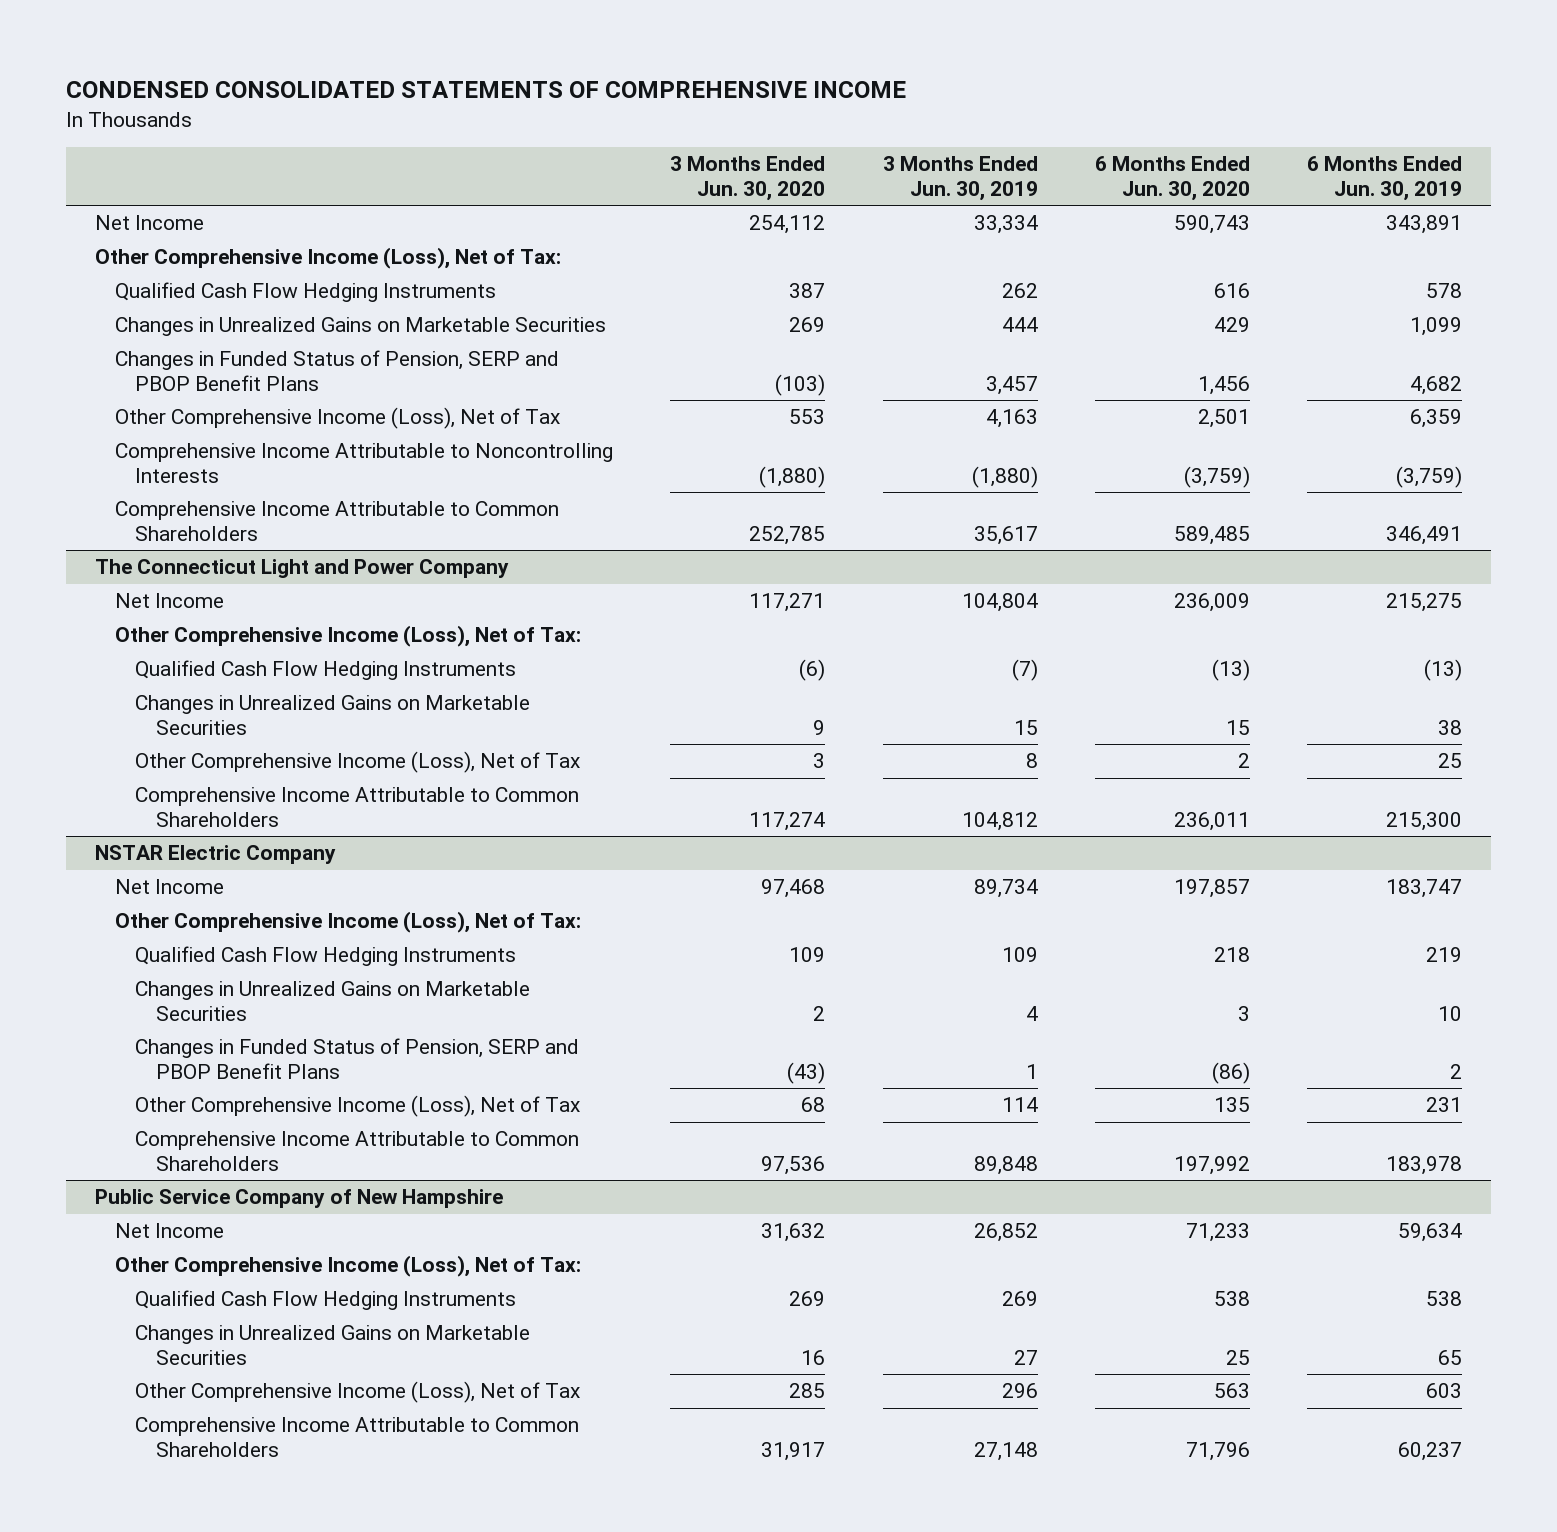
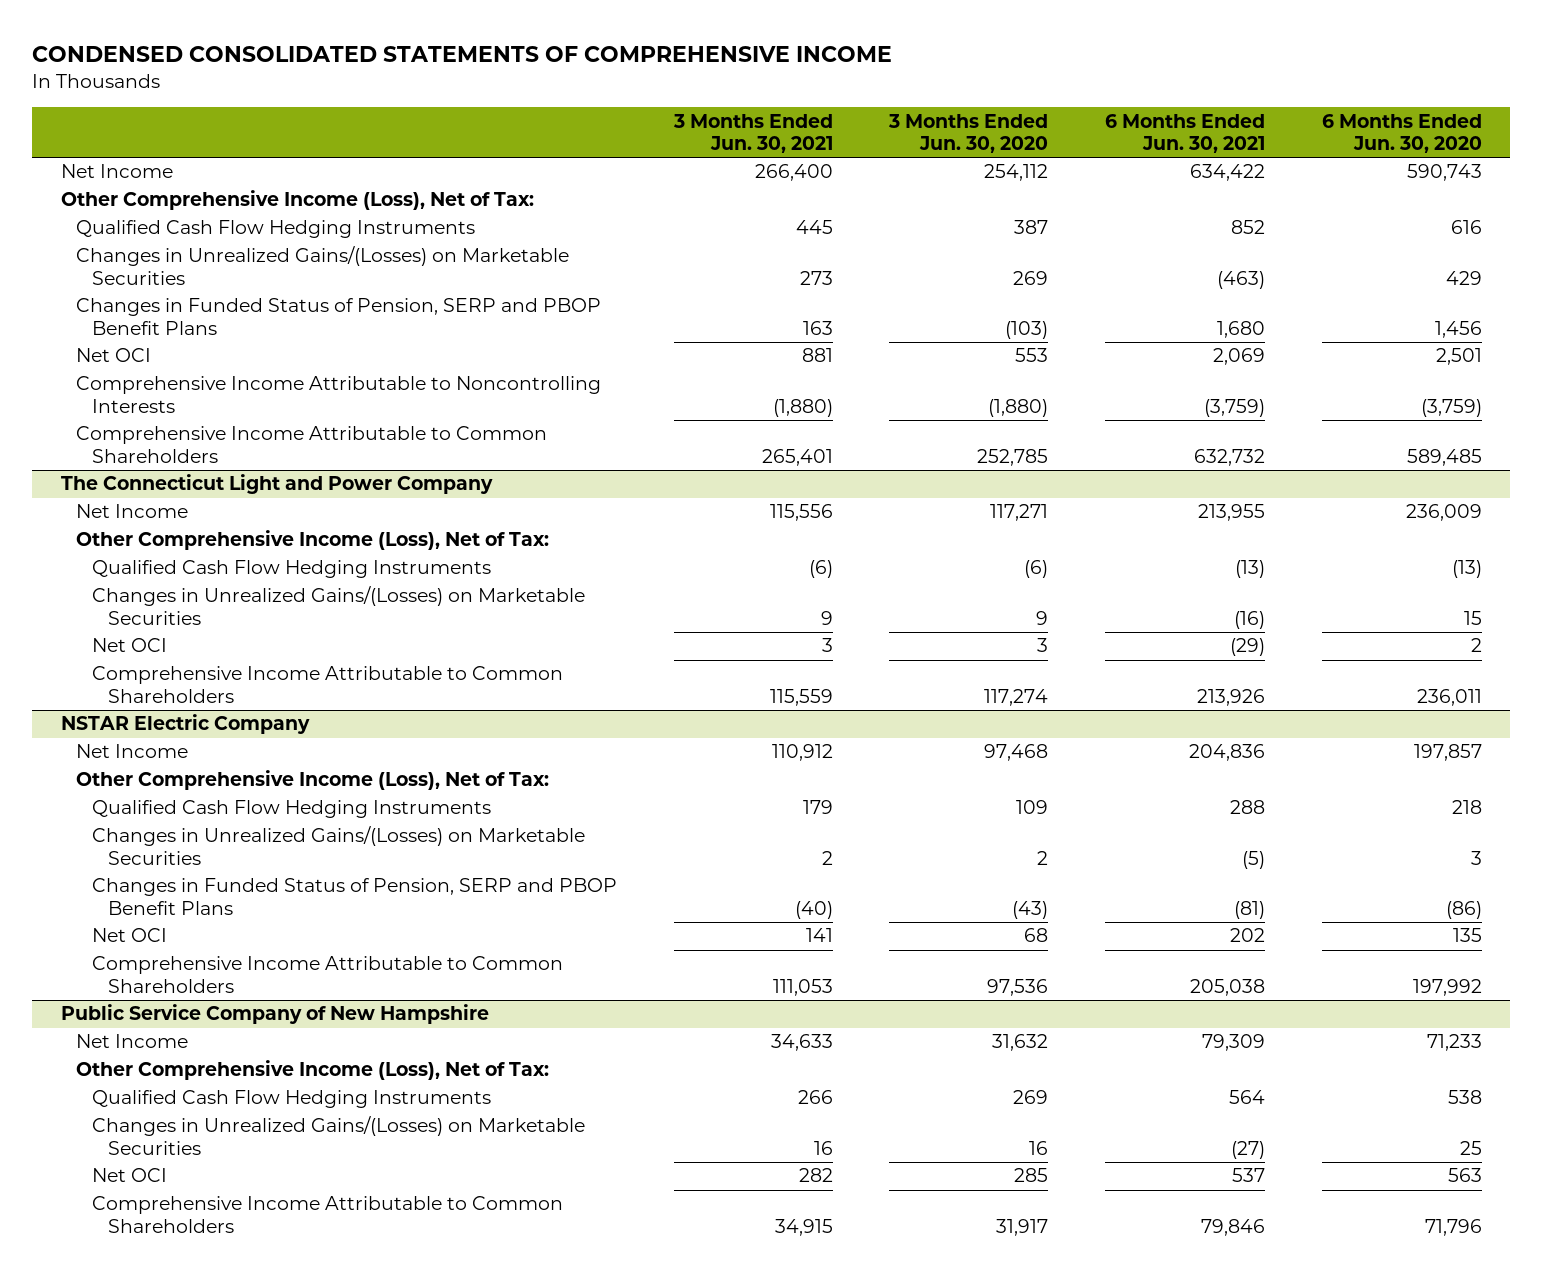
- | 3 Months Ended Jun. 30, 2020 | 3 Months Ended Jun. 30, 2019 | 6 Months Ended Jun. 30, 2020 | 6 Months Ended Jun. 30, 2019
+ | 3 Months Ended Jun. 30, 2021 | 3 Months Ended Jun. 30, 2020 | 6 Months Ended Jun. 30, 2021 | 6 Months Ended Jun. 30, 2020
- Changes in Unrealized Gains on Marketable Securities | 269 | 444 | 429 | 1,099
+ Changes in Unrealized Gains/(Losses) on Marketable Securities | 273 | 269 | (463) | 429
- Other Comprehensive Income (Loss), Net of Tax | 553 | 4,163 | 2,501 | 6,359
+ Net OCI | 881 | 553 | 2,069 | 2,501
@ The Connecticut Light and Power Company
- Changes in Unrealized Gains on Marketable Securities | 9 | 15 | 15 | 38
- Other Comprehensive Income (Loss), Net of Tax | 3 | 8 | 2 | 25
+ Changes in Unrealized Gains/(Losses) on Marketable Securities | 9 | 9 | (16) | 15
+ Net OCI | 3 | 3 | (29) | 2
@ NSTAR Electric Company
- Changes in Unrealized Gains on Marketable Securities | 2 | 4 | 3 | 10
+ Changes in Unrealized Gains/(Losses) on Marketable Securities | 2 | 2 | (5) | 3
- Other Comprehensive Income (Loss), Net of Tax | 68 | 114 | 135 | 231
+ Net OCI | 141 | 68 | 202 | 135
@ Public Service Company of New Hampshire
- Changes in Unrealized Gains on Marketable Securities | 16 | 27 | 25 | 65
- Other Comprehensive Income (Loss), Net of Tax | 285 | 296 | 563 | 603
+ Changes in Unrealized Gains/(Losses) on Marketable Securities | 16 | 16 | (27) | 25
+ Net OCI | 282 | 285 | 537 | 563

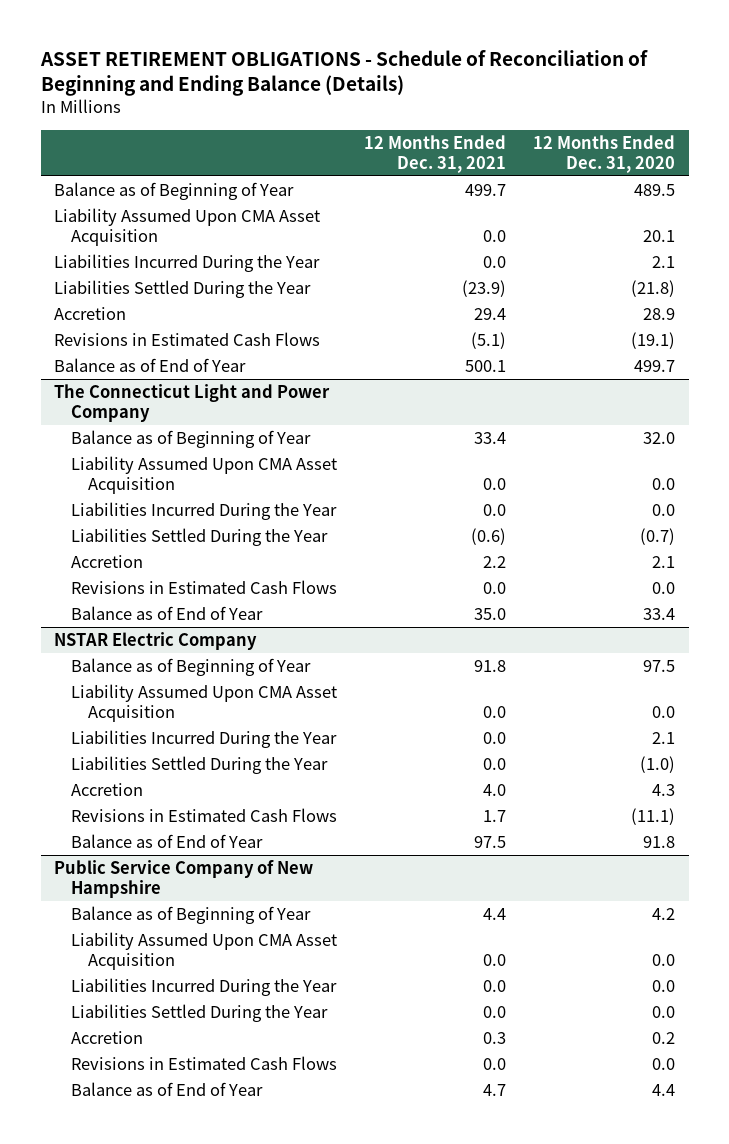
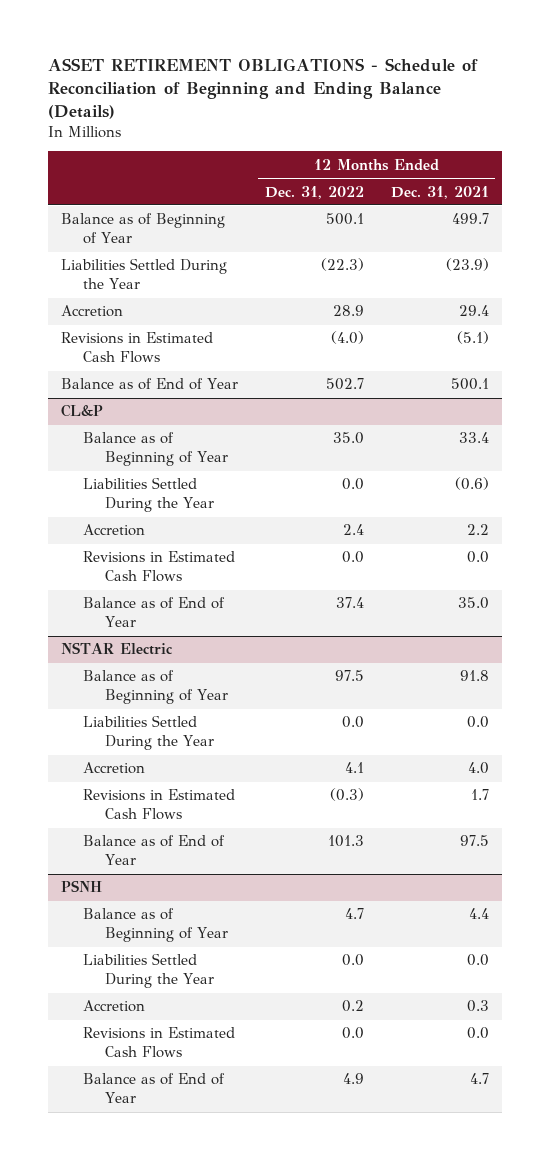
- | 12 Months Ended Dec. 31, 2021 | 12 Months Ended Dec. 31, 2020
+ | 12 Months Ended Dec. 31, 2022 | 12 Months Ended Dec. 31, 2021
- Liability Assumed Upon CMA Asset Acquisition | 0.0 | 20.1
- Liabilities Incurred During the Year | 0.0 | 2.1
- The Connecticut Light and Power Company
+ CL&P
- Liability Assumed Upon CMA Asset Acquisition | 0.0 | 0.0
- Liabilities Incurred During the Year | 0.0 | 0.0
- NSTAR Electric Company
+ NSTAR Electric
- Liability Assumed Upon CMA Asset Acquisition | 0.0 | 0.0
- Liabilities Incurred During the Year | 0.0 | 2.1
- Public Service Company of New Hampshire
+ PSNH
- Liability Assumed Upon CMA Asset Acquisition | 0.0 | 0.0
- Liabilities Incurred During the Year | 0.0 | 0.0

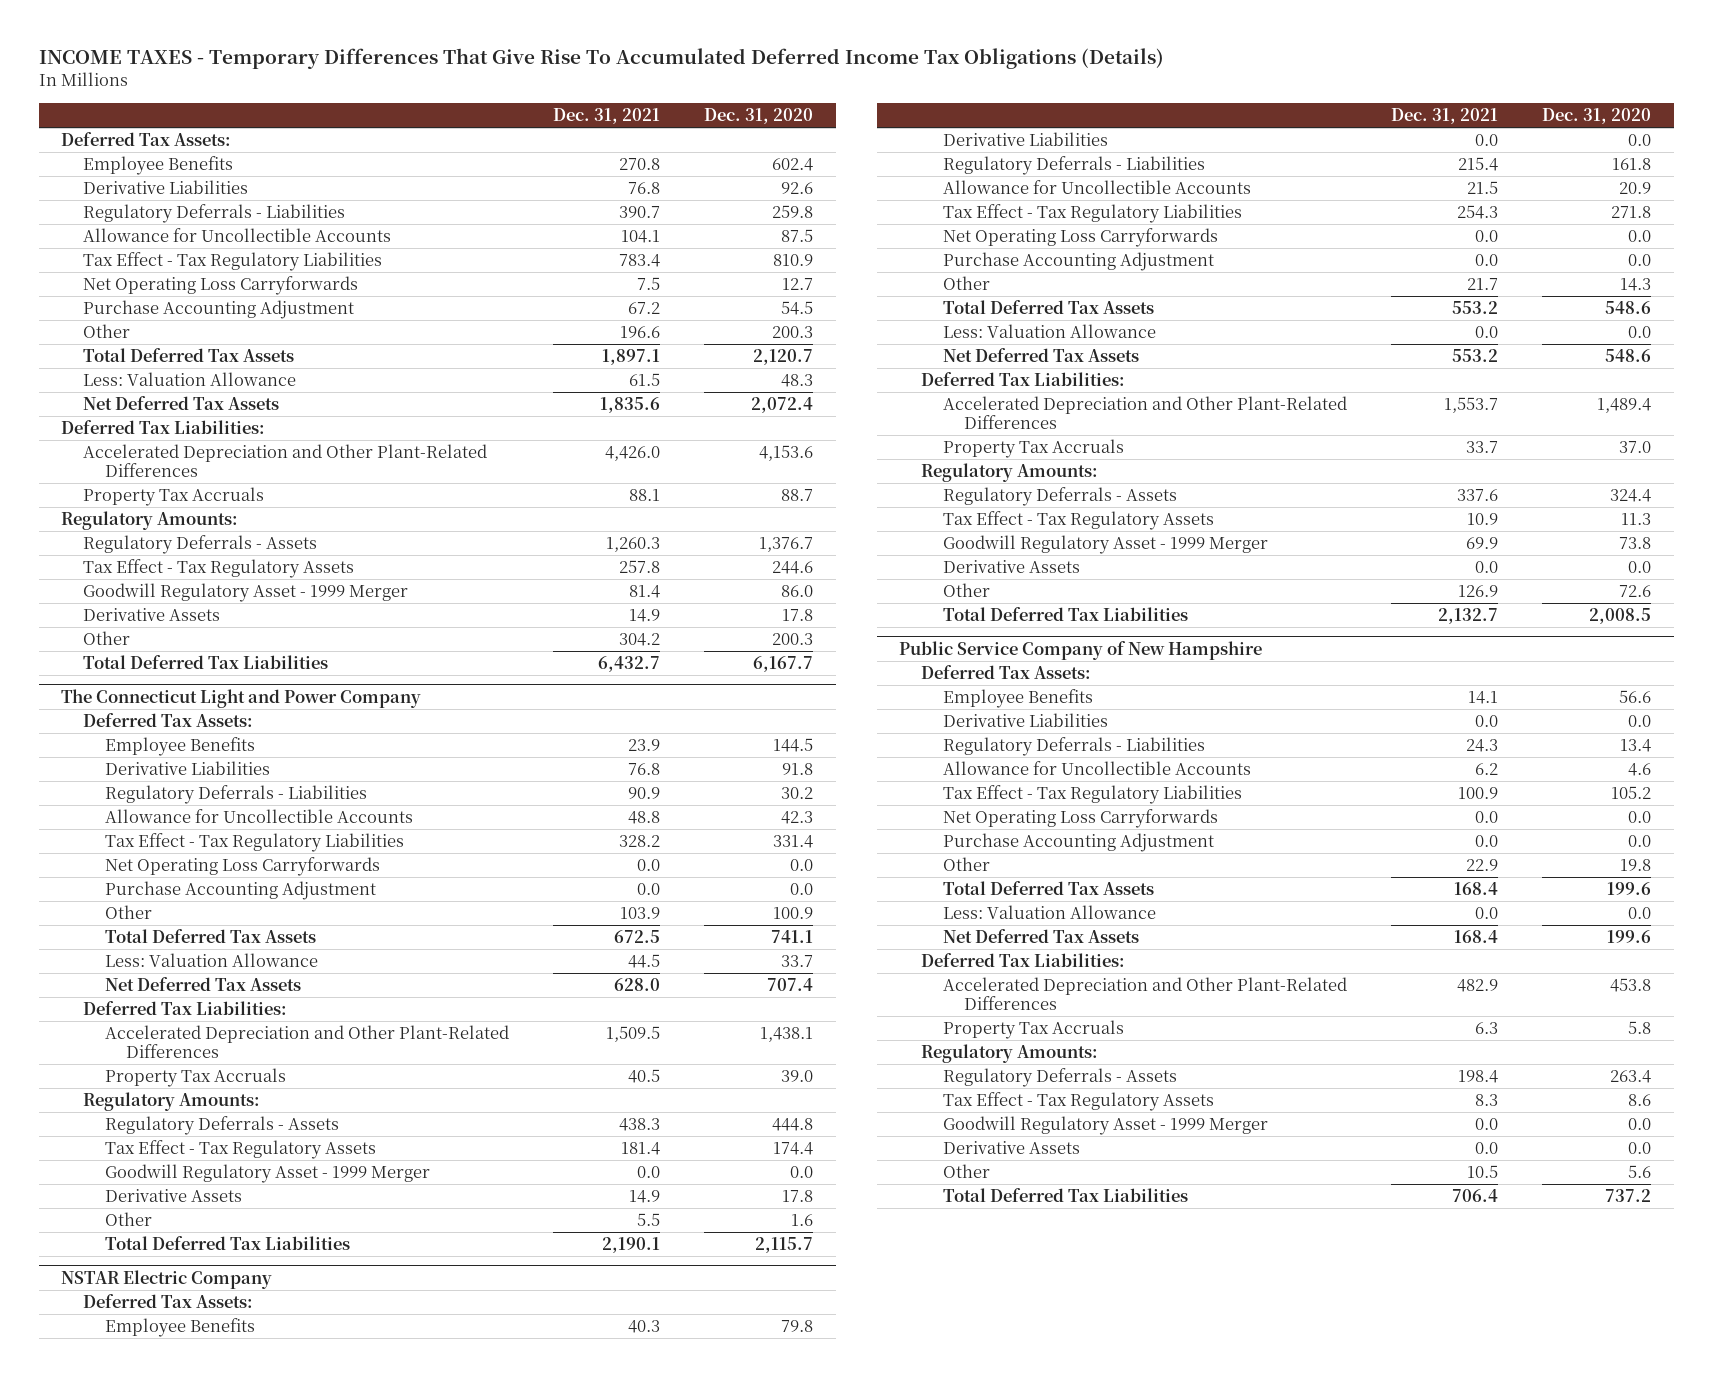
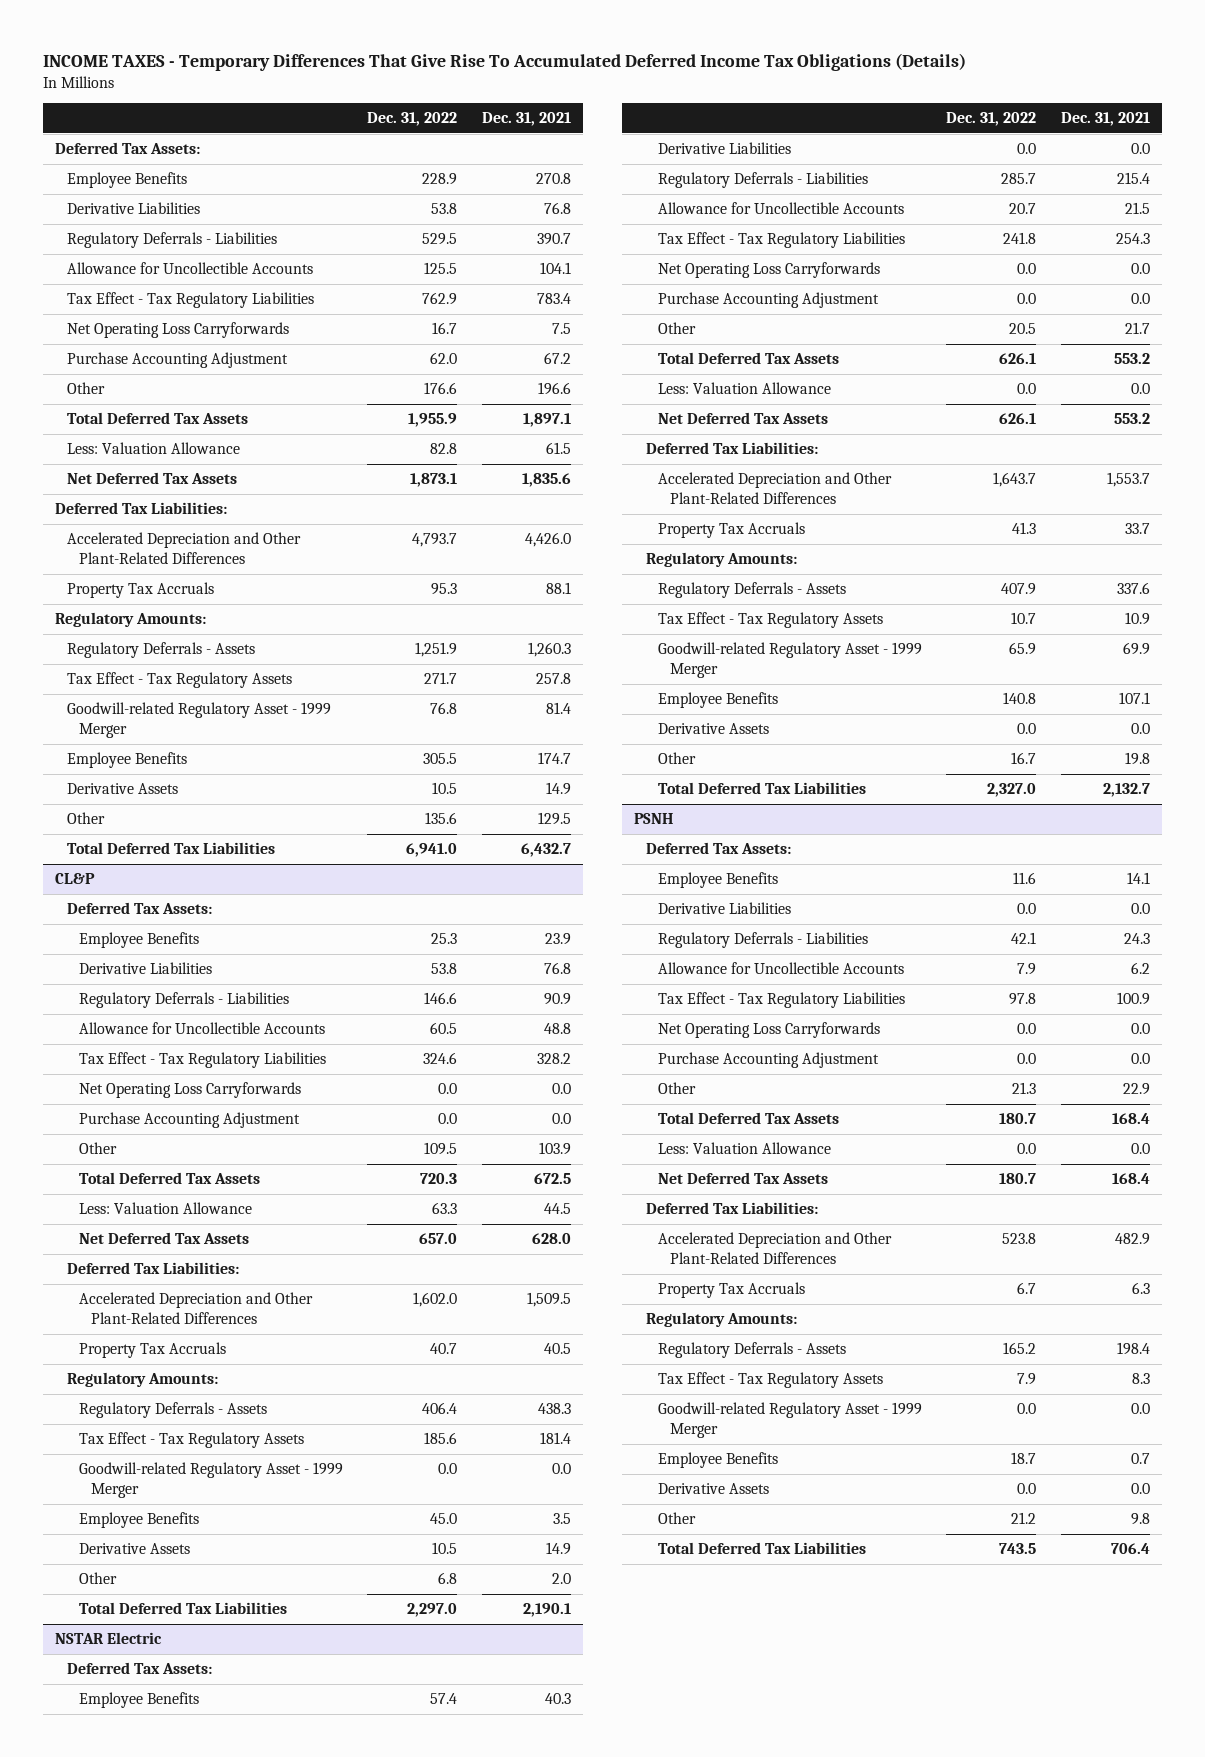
- | Dec. 31, 2021 | Dec. 31, 2020
+ | Dec. 31, 2022 | Dec. 31, 2021
- Goodwill Regulatory Asset - 1999 Merger | 81.4 | 86.0
+ Goodwill-related Regulatory Asset - 1999 Merger | 76.8 | 81.4
+ Employee Benefits | 305.5 | 174.7
- Other | 304.2 | 200.3
+ Other | 135.6 | 129.5
- The Connecticut Light and Power Company
+ CL&P
- Goodwill Regulatory Asset - 1999 Merger | 0.0 | 0.0
+ Goodwill-related Regulatory Asset - 1999 Merger | 0.0 | 0.0
+ Employee Benefits | 45.0 | 3.5
- Other | 5.5 | 1.6
+ Other | 6.8 | 2.0
- NSTAR Electric Company
+ NSTAR Electric
- Goodwill Regulatory Asset - 1999 Merger | 69.9 | 73.8
+ Goodwill-related Regulatory Asset - 1999 Merger | 65.9 | 69.9
+ Employee Benefits | 140.8 | 107.1
- Other | 126.9 | 72.6
+ Other | 16.7 | 19.8
- Public Service Company of New Hampshire
+ PSNH
- Goodwill Regulatory Asset - 1999 Merger | 0.0 | 0.0
+ Goodwill-related Regulatory Asset - 1999 Merger | 0.0 | 0.0
+ Employee Benefits | 18.7 | 0.7
- Other | 10.5 | 5.6
+ Other | 21.2 | 9.8

